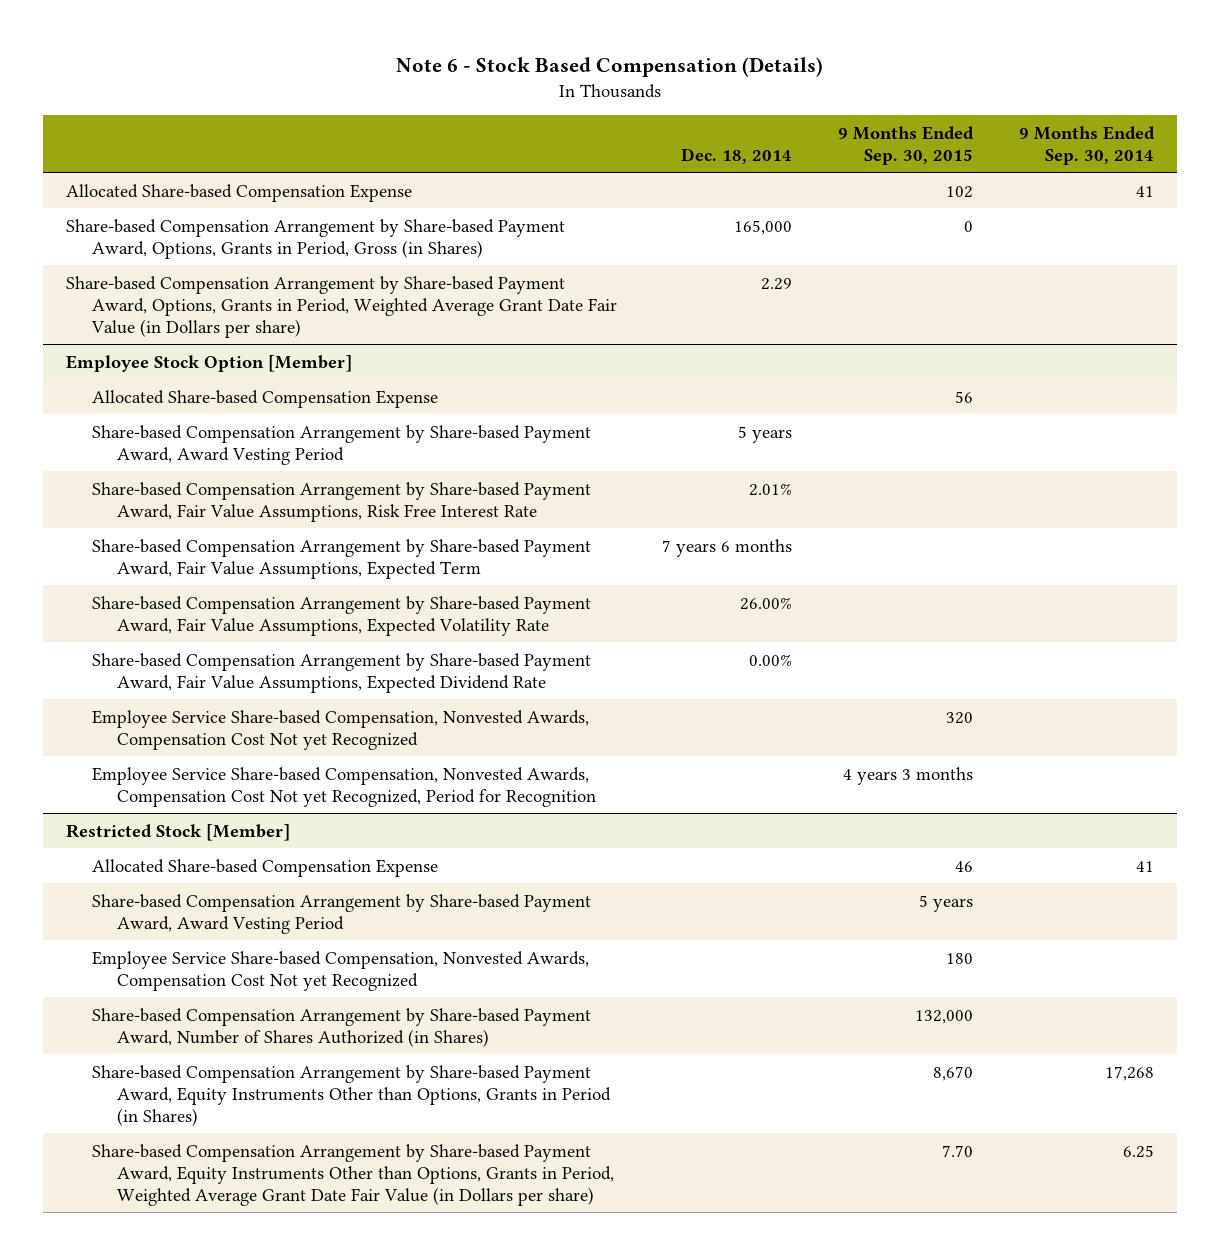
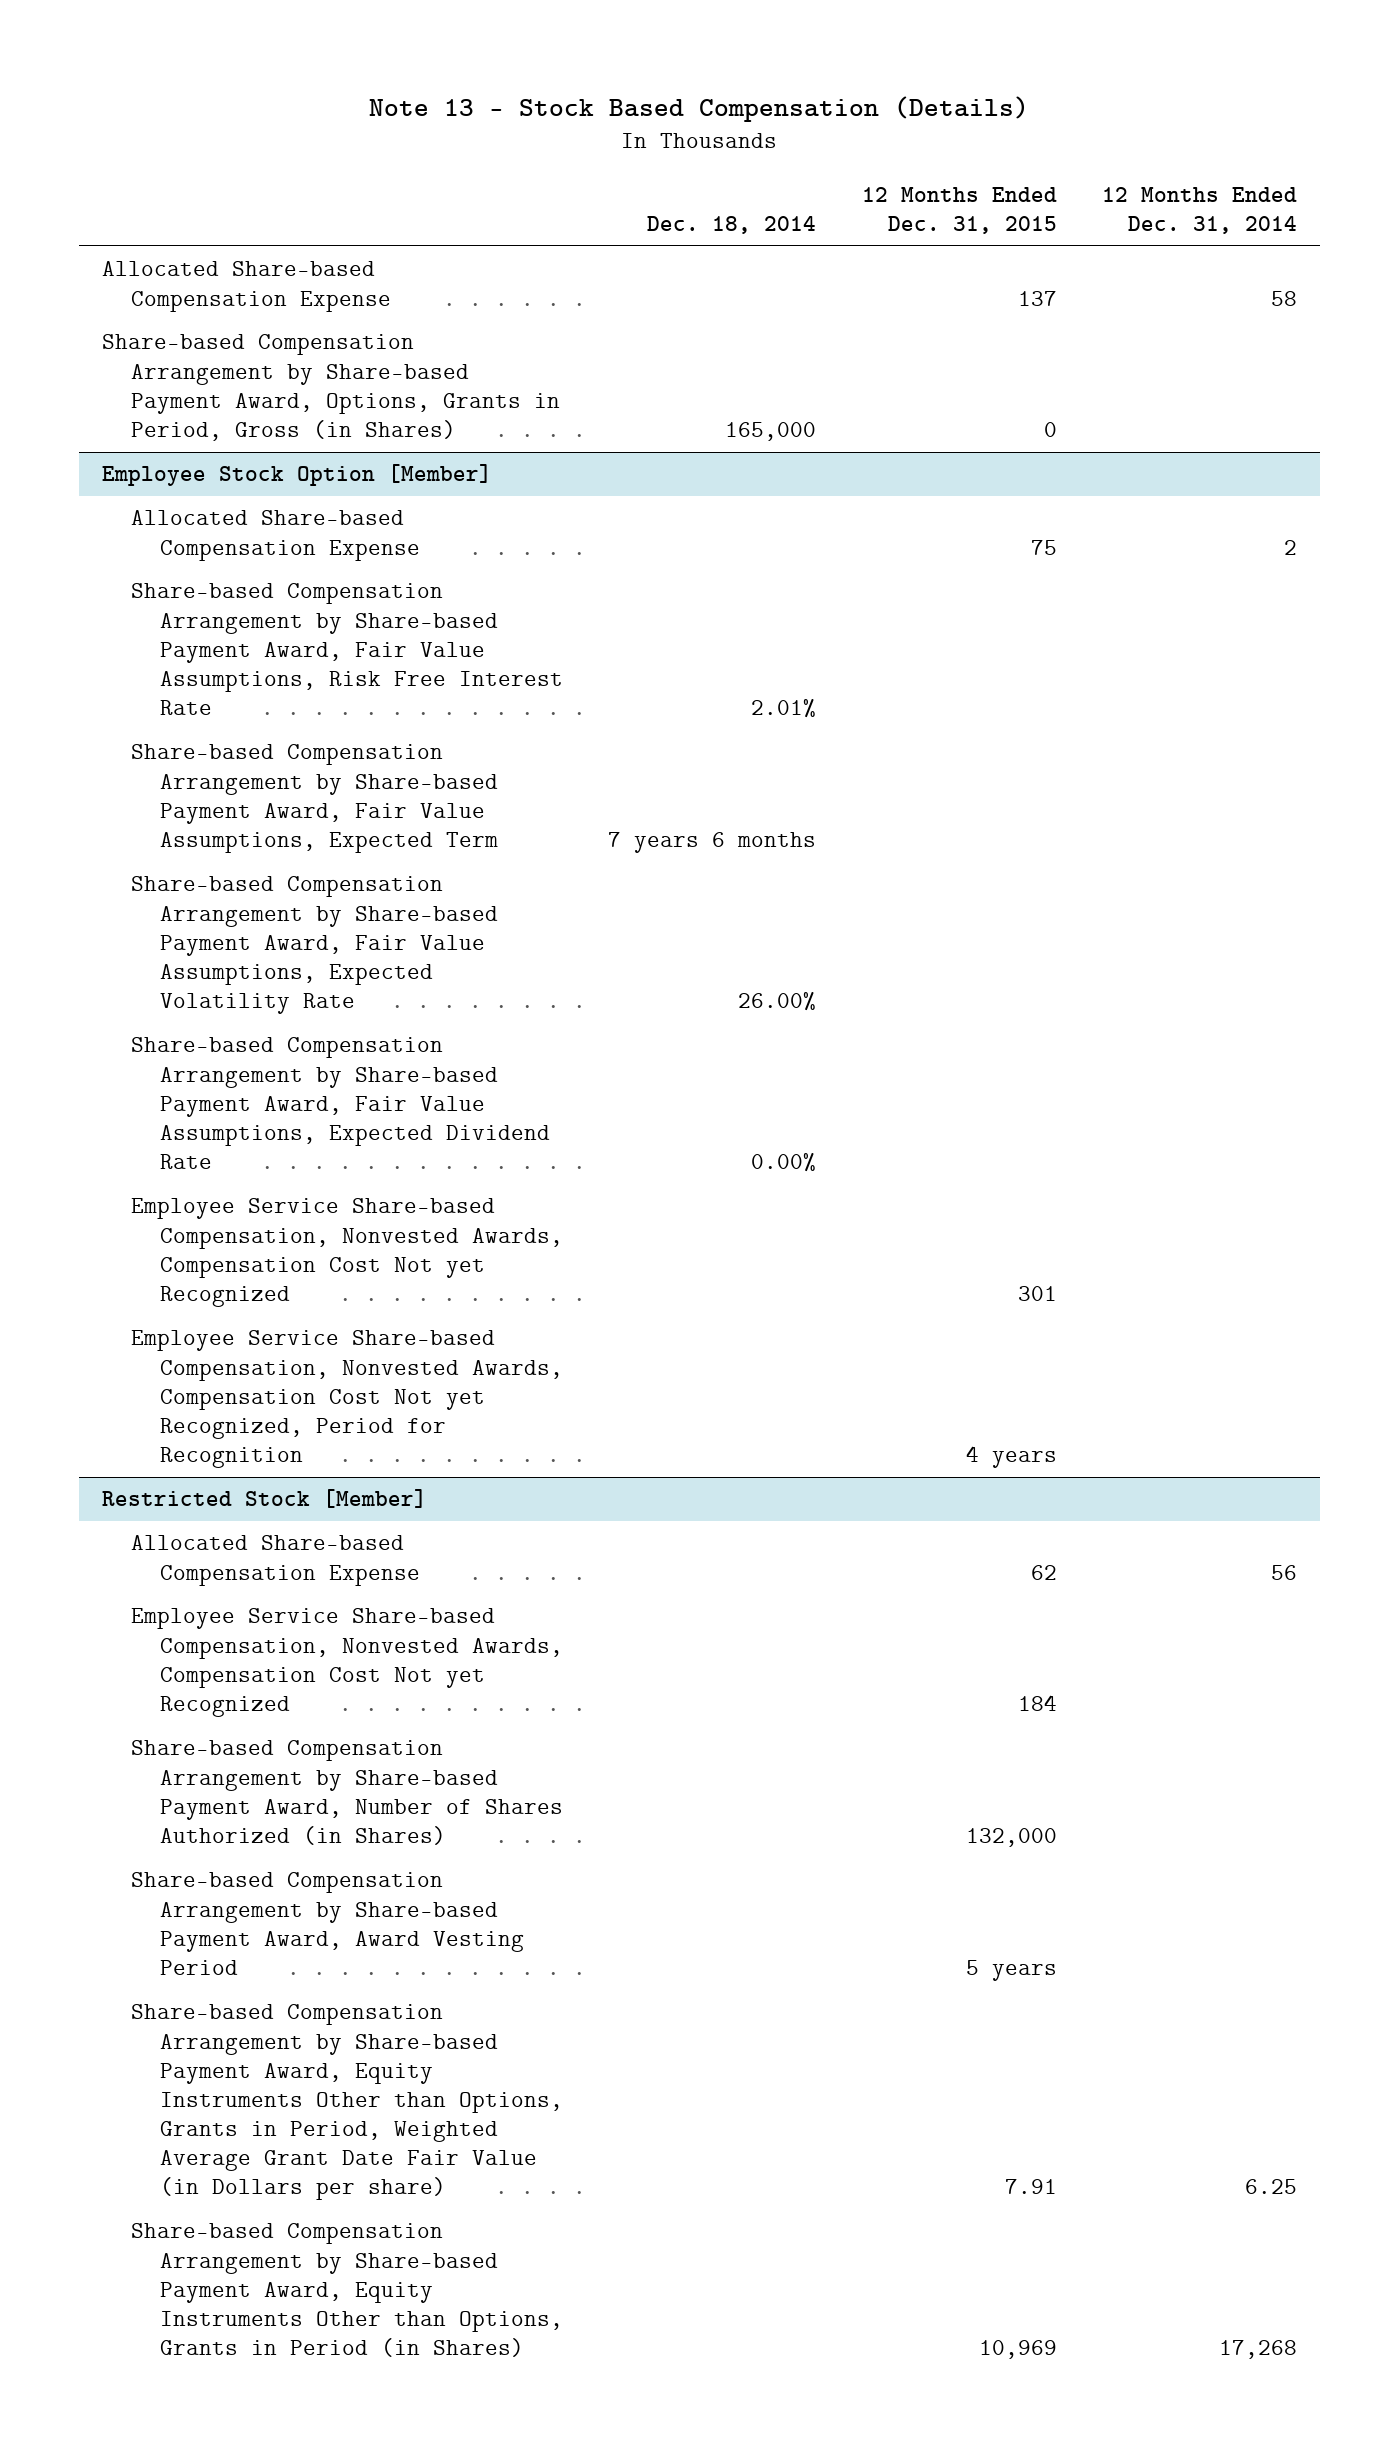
- Note 6 - Stock Based Compensation (Details)
+ Note 13 - Stock Based Compensation (Details)
- | Dec. 18, 2014 | 9 Months Ended Sep. 30, 2015 | 9 Months Ended Sep. 30, 2014
+ | Dec. 18, 2014 | 12 Months Ended Dec. 31, 2015 | 12 Months Ended Dec. 31, 2014
- Share-based Compensation Arrangement by Share-based Payment Award, Options, Grants in Period, Weighted Average Grant Date Fair Value (in Dollars per share) | 2.29 | |
@ Employee Stock Option [Member]
- Share-based Compensation Arrangement by Share-based Payment Award, Award Vesting Period | 5 years | |
@ Restricted Stock [Member]
moved down: Share-based Compensation Arrangement by Share-based Payment Award, Award Vesting Period | | 5 years |
moved down: Share-based Compensation Arrangement by Share-based Payment Award, Equity Instruments Other than Options, Grants in Period (in Shares) | | 10,969 | 17,268

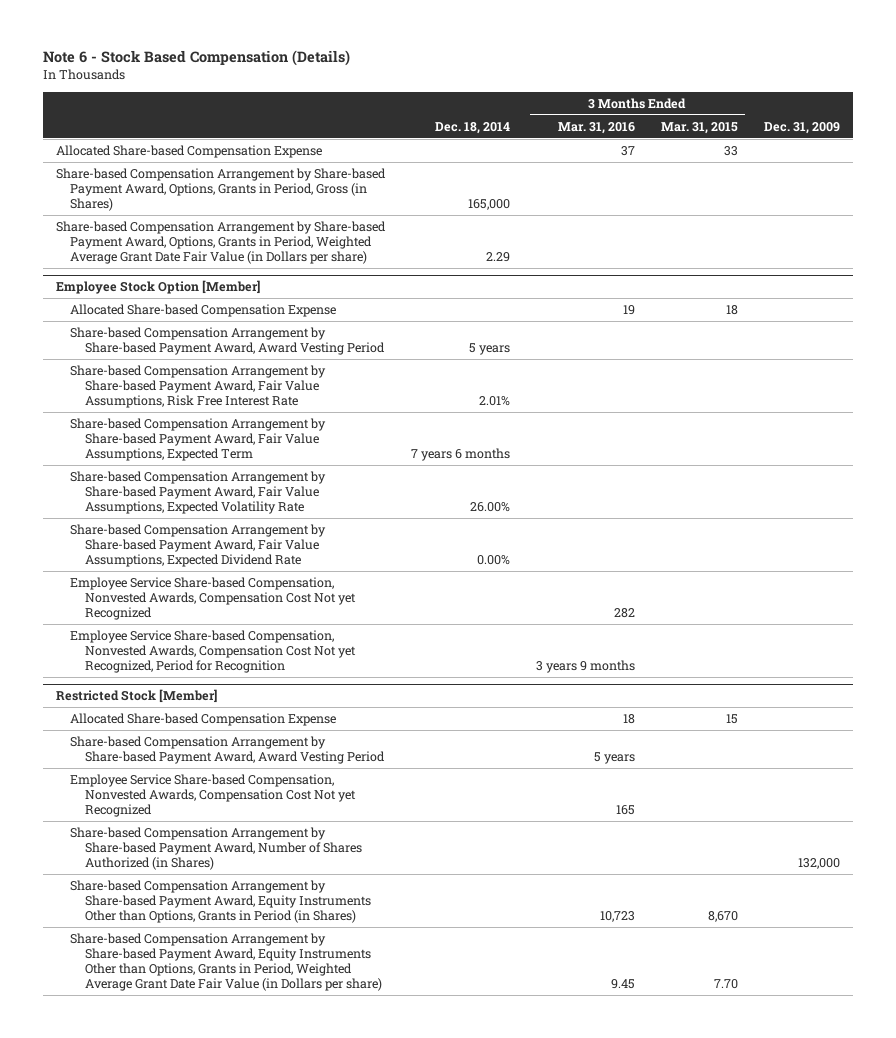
- Note 13 - Stock Based Compensation (Details)
+ Note 6 - Stock Based Compensation (Details)
- | Dec. 18, 2014 | 12 Months Ended Dec. 31, 2015 | 12 Months Ended Dec. 31, 2014
+ | Dec. 18, 2014 | 3 Months Ended Mar. 31, 2016 | 3 Months Ended Mar. 31, 2015 | Dec. 31, 2009
+ Share-based Compensation Arrangement by Share-based Payment Award, Options, Grants in Period, Weighted Average Grant Date Fair Value (in Dollars per share) | 2.29 | | |
@ Employee Stock Option [Member]
+ Share-based Compensation Arrangement by Share-based Payment Award, Award Vesting Period | 5 years | | |
@ Restricted Stock [Member]
moved up: Share-based Compensation Arrangement by Share-based Payment Award, Award Vesting Period | | 5 years | |
moved down: Share-based Compensation Arrangement by Share-based Payment Award, Equity Instruments Other than Options, Grants in Period, Weighted Average Grant Date Fair Value (in Dollars per share) | | 9.45 | 7.70 |

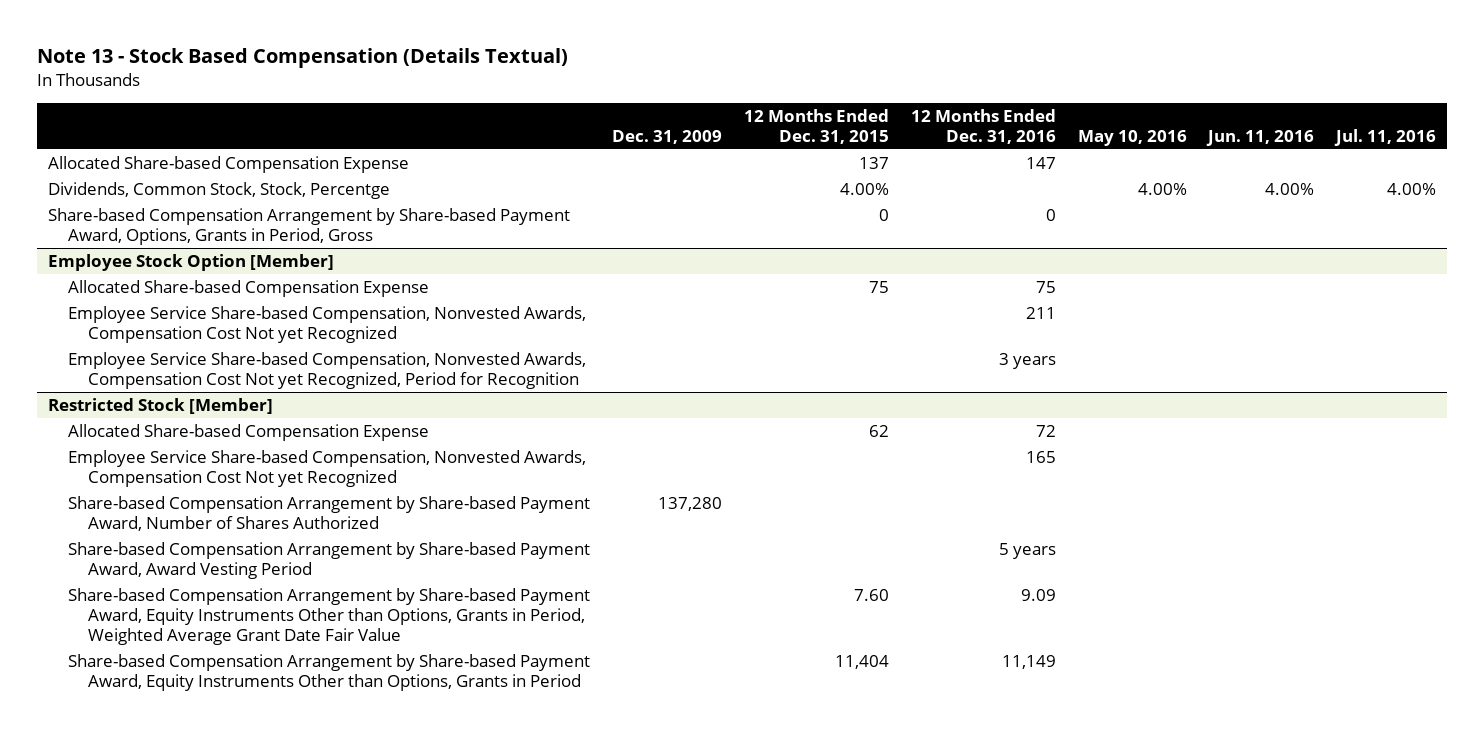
- Note 6 - Stock Based Compensation (Details)
+ Note 13 - Stock Based Compensation (Details Textual)
- | Dec. 18, 2014 | 3 Months Ended Mar. 31, 2016 | 3 Months Ended Mar. 31, 2015 | Dec. 31, 2009
+ | Dec. 31, 2009 | 12 Months Ended Dec. 31, 2015 | 12 Months Ended Dec. 31, 2016 | May 10, 2016 | Jun. 11, 2016 | Jul. 11, 2016
- Share-based Compensation Arrangement by Share-based Payment Award, Options, Grants in Period, Gross (in Shares) | 165,000 | | |
- Share-based Compensation Arrangement by Share-based Payment Award, Options, Grants in Period, Weighted Average Grant Date Fair Value (in Dollars per share) | 2.29 | | |
+ Dividends, Common Stock, Stock, Percentge | | 4.00% | | 4.00% | 4.00% | 4.00%
+ Share-based Compensation Arrangement by Share-based Payment Award, Options, Grants in Period, Gross | | 0 | 0 | | |
@ Employee Stock Option [Member]
- Share-based Compensation Arrangement by Share-based Payment Award, Award Vesting Period | 5 years | | |
- Share-based Compensation Arrangement by Share-based Payment Award, Fair Value Assumptions, Risk Free Interest Rate | 2.01% | | |
- Share-based Compensation Arrangement by Share-based Payment Award, Fair Value Assumptions, Expected Term | 7 years 6 months | | |
- Share-based Compensation Arrangement by Share-based Payment Award, Fair Value Assumptions, Expected Volatility Rate | 26.00% | | |
- Share-based Compensation Arrangement by Share-based Payment Award, Fair Value Assumptions, Expected Dividend Rate | 0.00% | | |
@ Restricted Stock [Member]
- Share-based Compensation Arrangement by Share-based Payment Award, Number of Shares Authorized (in Shares) | | | | 132,000
- Share-based Compensation Arrangement by Share-based Payment Award, Equity Instruments Other than Options, Grants in Period (in Shares) | | 10,723 | 8,670 |
- Share-based Compensation Arrangement by Share-based Payment Award, Equity Instruments Other than Options, Grants in Period, Weighted Average Grant Date Fair Value (in Dollars per share) | | 9.45 | 7.70 |
+ Share-based Compensation Arrangement by Share-based Payment Award, Number of Shares Authorized | 137,280 | | | | |
moved down: Share-based Compensation Arrangement by Share-based Payment Award, Award Vesting Period | | | 5 years | | |
+ Share-based Compensation Arrangement by Share-based Payment Award, Equity Instruments Other than Options, Grants in Period, Weighted Average Grant Date Fair Value | | 7.60 | 9.09 | | |
+ Share-based Compensation Arrangement by Share-based Payment Award, Equity Instruments Other than Options, Grants in Period | | 11,404 | 11,149 | | |

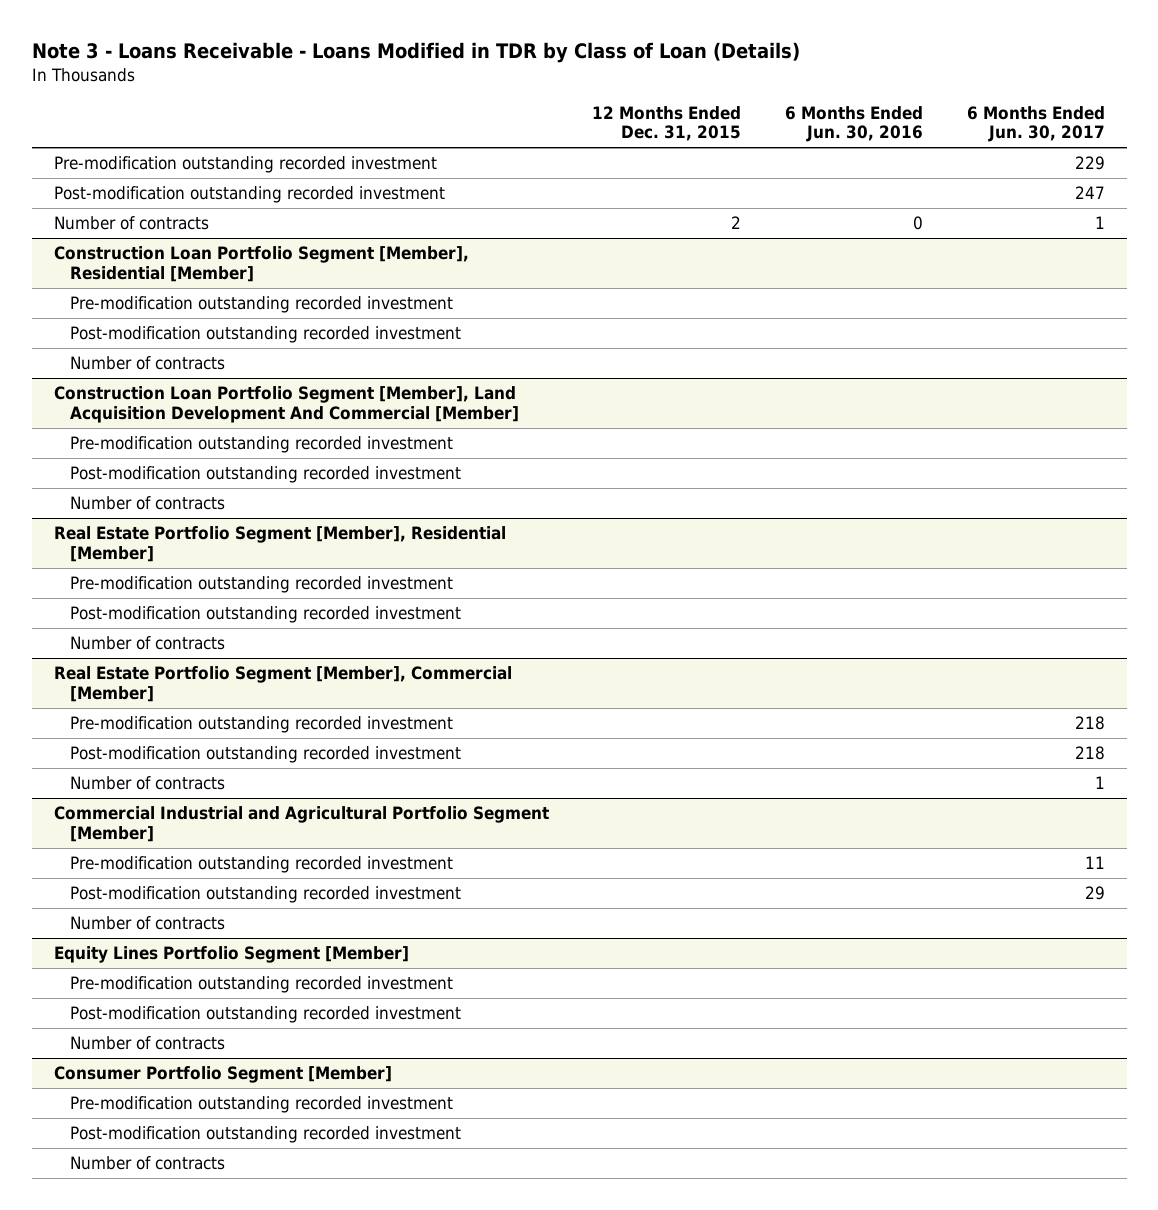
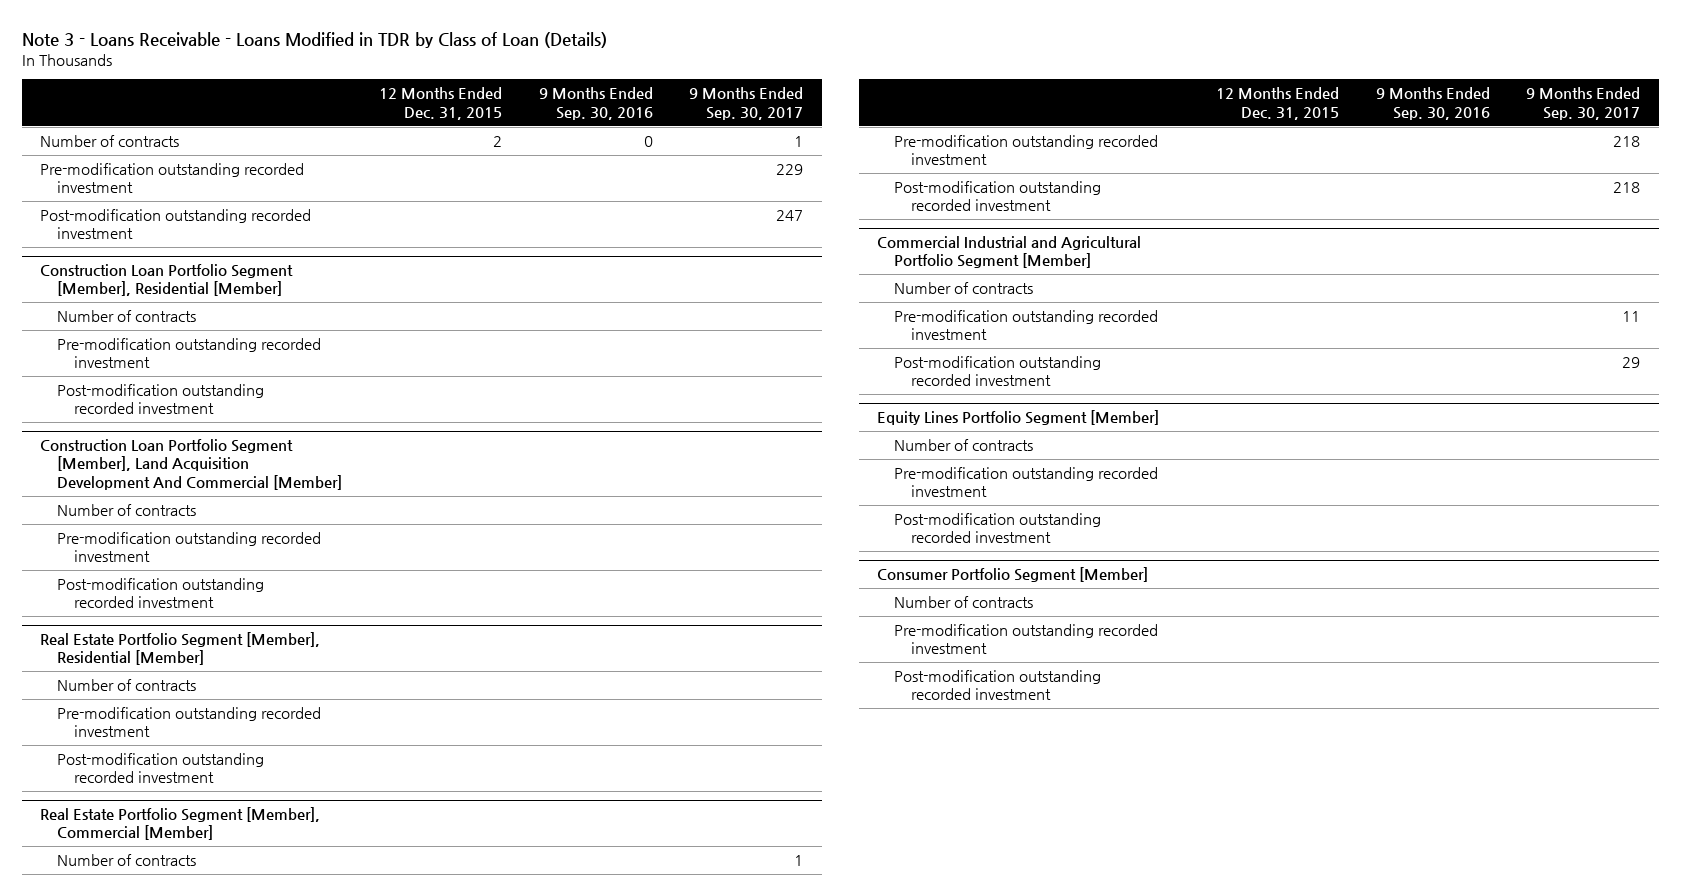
- | 12 Months Ended Dec. 31, 2015 | 6 Months Ended Jun. 30, 2016 | 6 Months Ended Jun. 30, 2017
+ | 12 Months Ended Dec. 31, 2015 | 9 Months Ended Sep. 30, 2016 | 9 Months Ended Sep. 30, 2017
moved up: Number of contracts | 2 | 0 | 1
@ Construction Loan Portfolio Segment [Member], Residential [Member]
moved up: Number of contracts
@ Construction Loan Portfolio Segment [Member], Land Acquisition Development And Commercial [Member]
moved up: Number of contracts
@ Real Estate Portfolio Segment [Member], Residential [Member]
moved up: Number of contracts
@ Real Estate Portfolio Segment [Member], Commercial [Member]
moved up: Number of contracts | | | 1
@ Commercial Industrial and Agricultural Portfolio Segment [Member]
moved up: Number of contracts
@ Equity Lines Portfolio Segment [Member]
moved up: Number of contracts
@ Consumer Portfolio Segment [Member]
moved up: Number of contracts

